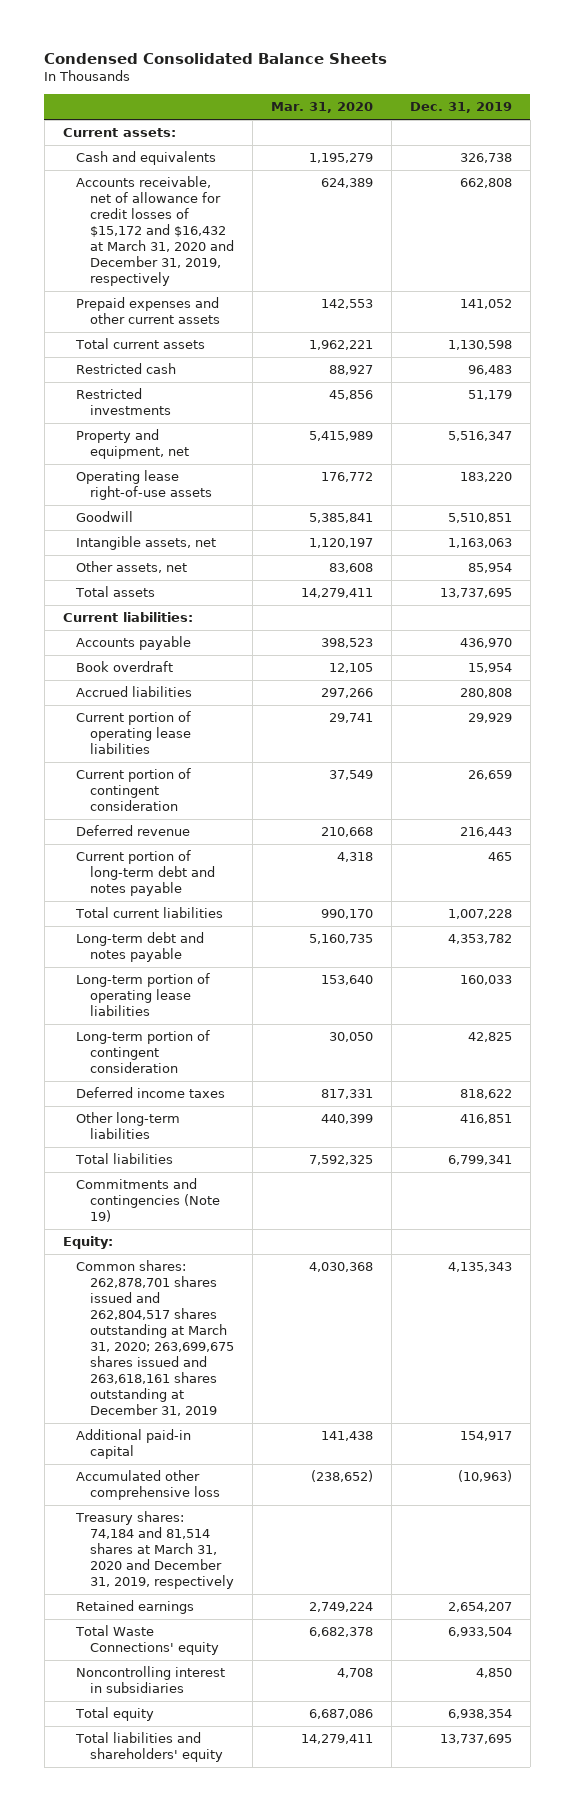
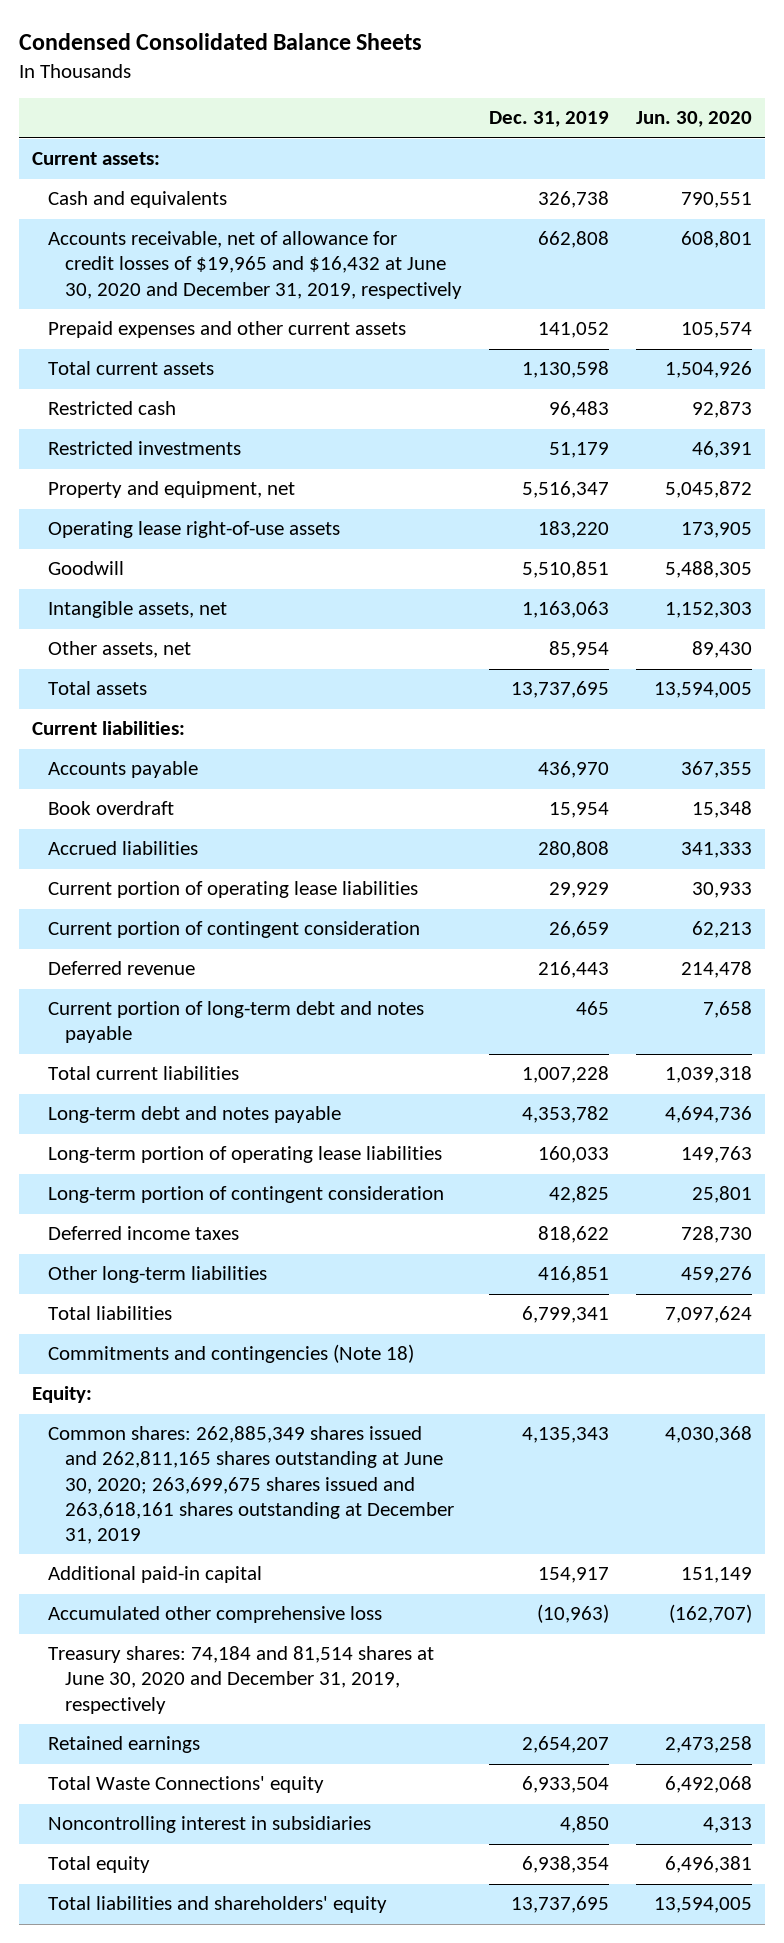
- | Mar. 31, 2020 | Dec. 31, 2019
+ | Dec. 31, 2019 | Jun. 30, 2020
- Accounts receivable, net of allowance for credit losses of $15,172 and $16,432 at March 31, 2020 and December 31, 2019, respectively | 624,389 | 662,808
+ Accounts receivable, net of allowance for credit losses of $19,965 and $16,432 at June 30, 2020 and December 31, 2019, respectively | 662,808 | 608,801
- Commitments and contingencies (Note 19)
+ Commitments and contingencies (Note 18)
- Common shares: 262,878,701 shares issued and 262,804,517 shares outstanding at March 31, 2020; 263,699,675 shares issued and 263,618,161 shares outstanding at December 31, 2019 | 4,030,368 | 4,135,343
+ Common shares: 262,885,349 shares issued and 262,811,165 shares outstanding at June 30, 2020; 263,699,675 shares issued and 263,618,161 shares outstanding at December 31, 2019 | 4,135,343 | 4,030,368
- Treasury shares: 74,184 and 81,514 shares at March 31, 2020 and December 31, 2019, respectively
+ Treasury shares: 74,184 and 81,514 shares at June 30, 2020 and December 31, 2019, respectively

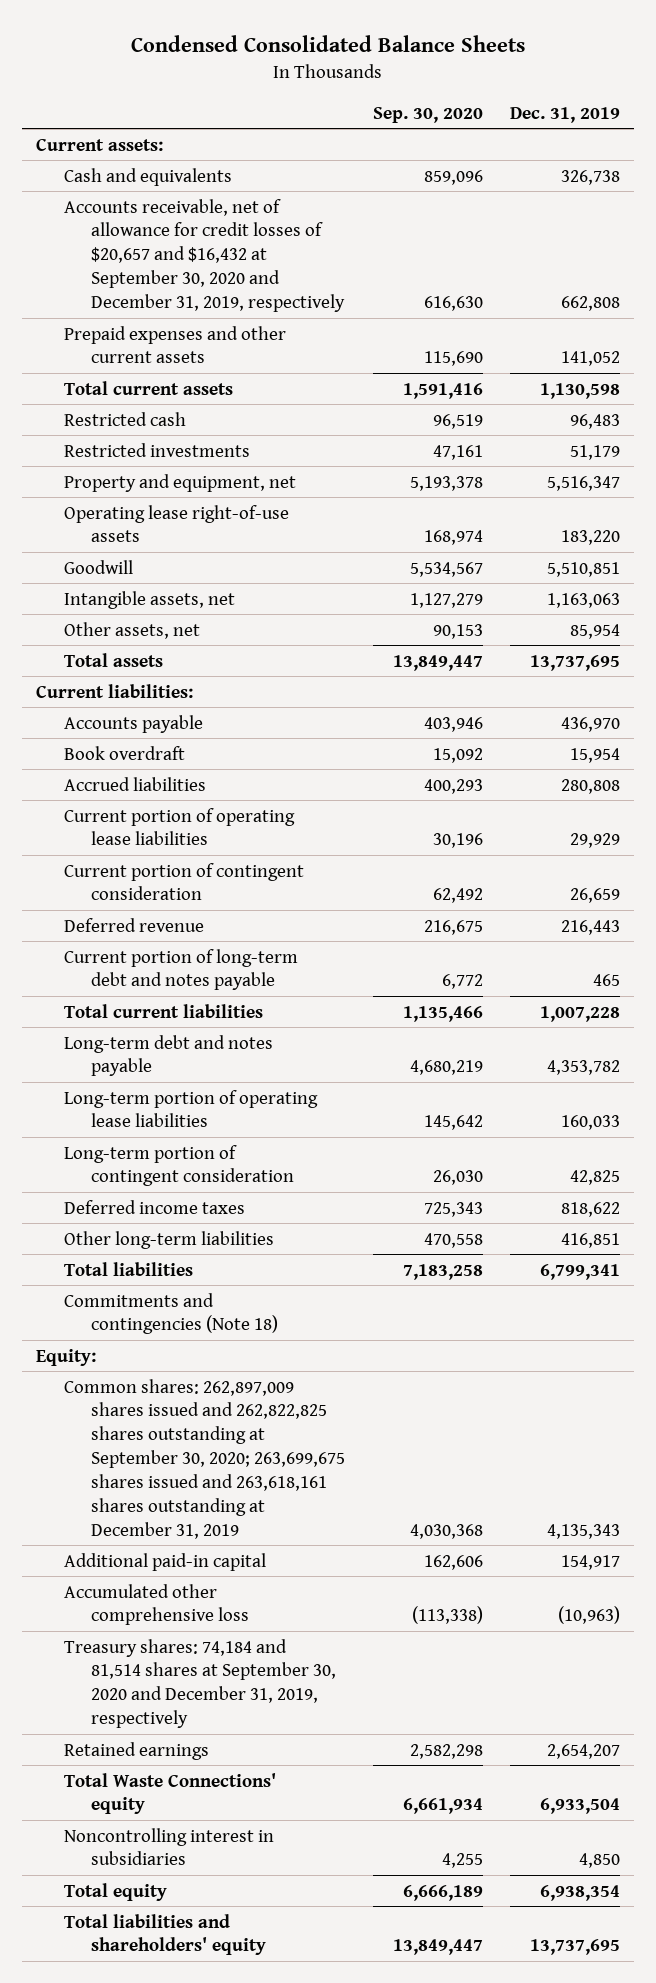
- | Dec. 31, 2019 | Jun. 30, 2020
+ | Sep. 30, 2020 | Dec. 31, 2019
- Accounts receivable, net of allowance for credit losses of $19,965 and $16,432 at June 30, 2020 and December 31, 2019, respectively | 662,808 | 608,801
+ Accounts receivable, net of allowance for credit losses of $20,657 and $16,432 at September 30, 2020 and December 31, 2019, respectively | 616,630 | 662,808
- Common shares: 262,885,349 shares issued and 262,811,165 shares outstanding at June 30, 2020; 263,699,675 shares issued and 263,618,161 shares outstanding at December 31, 2019 | 4,135,343 | 4,030,368
+ Common shares: 262,897,009 shares issued and 262,822,825 shares outstanding at September 30, 2020; 263,699,675 shares issued and 263,618,161 shares outstanding at December 31, 2019 | 4,030,368 | 4,135,343
- Treasury shares: 74,184 and 81,514 shares at June 30, 2020 and December 31, 2019, respectively
+ Treasury shares: 74,184 and 81,514 shares at September 30, 2020 and December 31, 2019, respectively

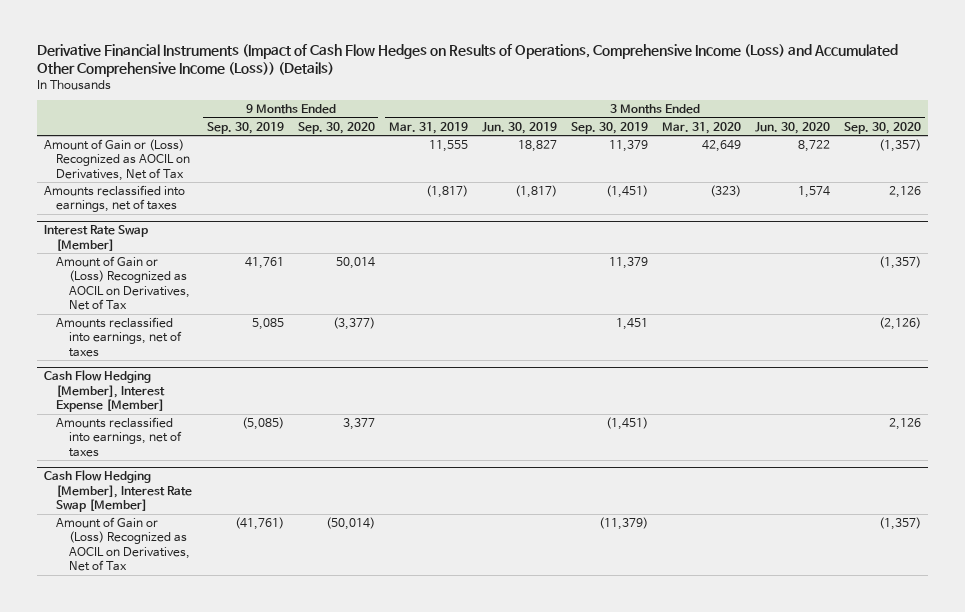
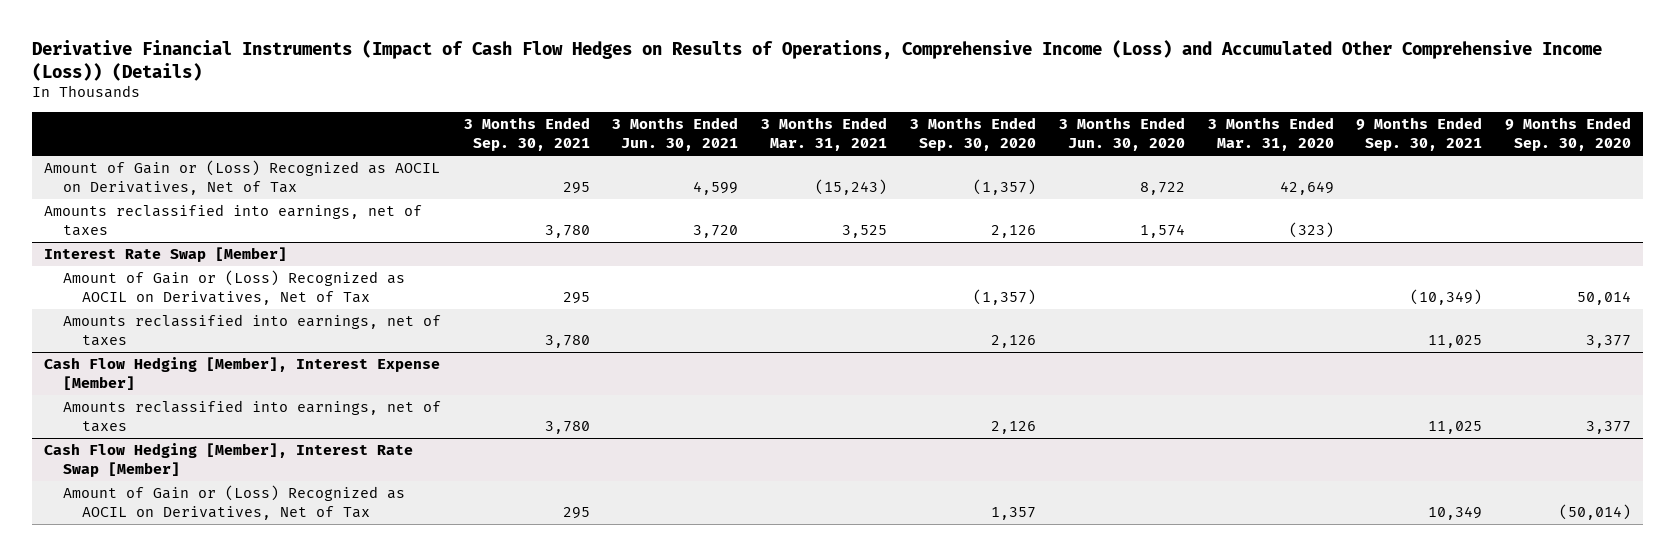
- | 9 Months Ended Sep. 30, 2019 | 9 Months Ended Sep. 30, 2020 | 3 Months Ended Mar. 31, 2019 | 3 Months Ended Jun. 30, 2019 | 3 Months Ended Sep. 30, 2019 | 3 Months Ended Mar. 31, 2020 | 3 Months Ended Jun. 30, 2020 | 3 Months Ended Sep. 30, 2020
+ | 3 Months Ended Sep. 30, 2021 | 3 Months Ended Jun. 30, 2021 | 3 Months Ended Mar. 31, 2021 | 3 Months Ended Sep. 30, 2020 | 3 Months Ended Jun. 30, 2020 | 3 Months Ended Mar. 31, 2020 | 9 Months Ended Sep. 30, 2021 | 9 Months Ended Sep. 30, 2020
@ Interest Rate Swap [Member]
- Amounts reclassified into earnings, net of taxes | 5,085 | (3,377) | | | 1,451 | | | (2,126)
+ Amounts reclassified into earnings, net of taxes | 3,780 | | | 2,126 | | | 11,025 | 3,377
@ Cash Flow Hedging [Member], Interest Rate Swap [Member]
- Amount of Gain or (Loss) Recognized as AOCIL on Derivatives, Net of Tax | (41,761) | (50,014) | | | (11,379) | | | (1,357)
+ Amount of Gain or (Loss) Recognized as AOCIL on Derivatives, Net of Tax | 295 | | | 1,357 | | | 10,349 | (50,014)

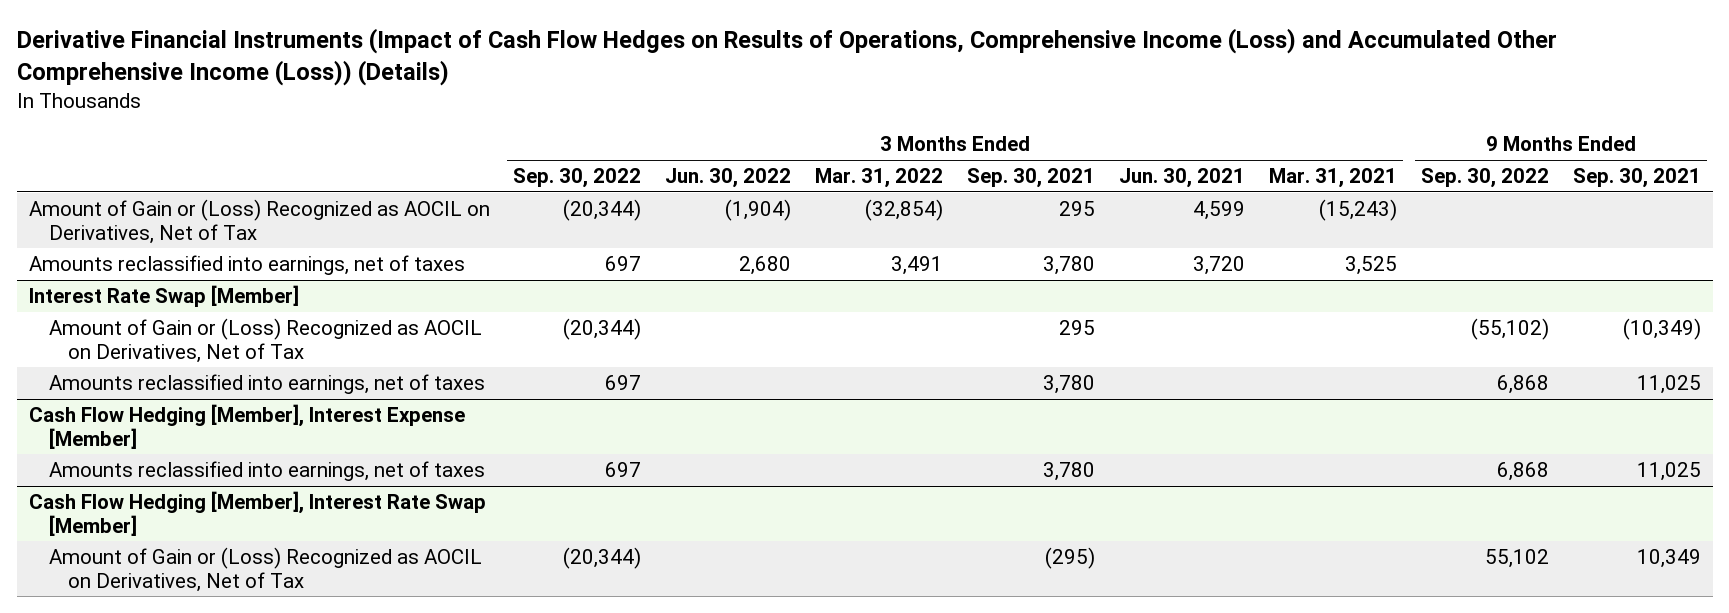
- | 3 Months Ended Sep. 30, 2021 | 3 Months Ended Jun. 30, 2021 | 3 Months Ended Mar. 31, 2021 | 3 Months Ended Sep. 30, 2020 | 3 Months Ended Jun. 30, 2020 | 3 Months Ended Mar. 31, 2020 | 9 Months Ended Sep. 30, 2021 | 9 Months Ended Sep. 30, 2020
+ | 3 Months Ended Sep. 30, 2022 | 3 Months Ended Jun. 30, 2022 | 3 Months Ended Mar. 31, 2022 | 3 Months Ended Sep. 30, 2021 | 3 Months Ended Jun. 30, 2021 | 3 Months Ended Mar. 31, 2021 | 9 Months Ended Sep. 30, 2022 | 9 Months Ended Sep. 30, 2021
@ Cash Flow Hedging [Member], Interest Rate Swap [Member]
- Amount of Gain or (Loss) Recognized as AOCIL on Derivatives, Net of Tax | 295 | | | 1,357 | | | 10,349 | (50,014)
+ Amount of Gain or (Loss) Recognized as AOCIL on Derivatives, Net of Tax | (20,344) | | | (295) | | | 55,102 | 10,349

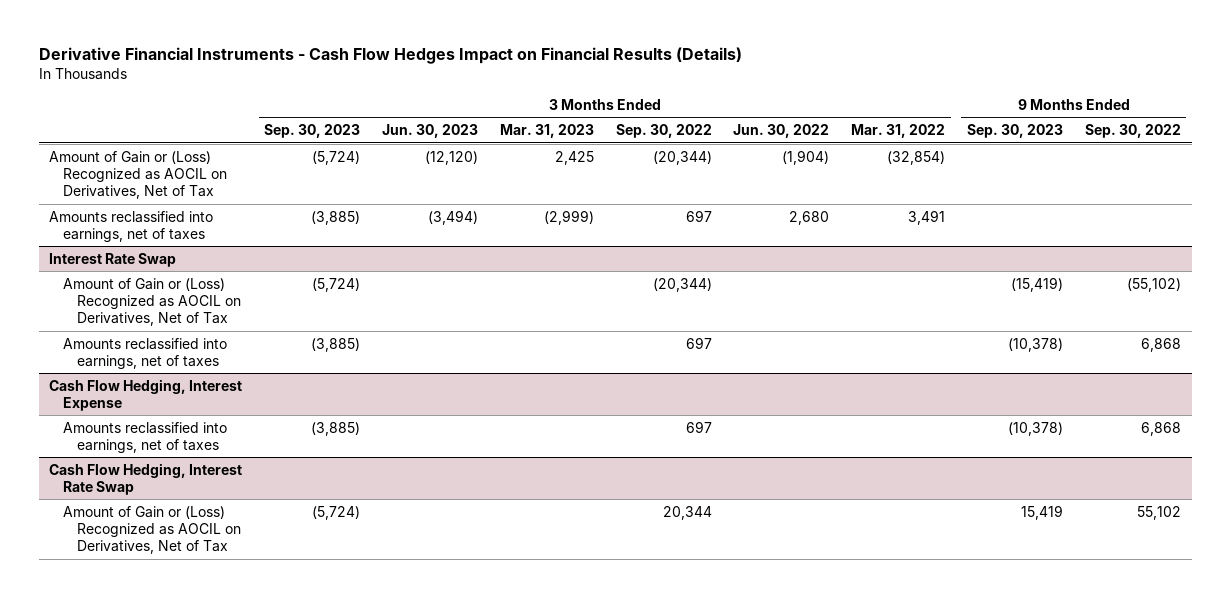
- Derivative Financial Instruments (Impact of Cash Flow Hedges on Results of Operations, Comprehensive Income (Loss) and Accumulated Other Comprehensive Income (Loss)) (Details)
+ Derivative Financial Instruments - Cash Flow Hedges Impact on Financial Results (Details)
- | 3 Months Ended Sep. 30, 2022 | 3 Months Ended Jun. 30, 2022 | 3 Months Ended Mar. 31, 2022 | 3 Months Ended Sep. 30, 2021 | 3 Months Ended Jun. 30, 2021 | 3 Months Ended Mar. 31, 2021 | 9 Months Ended Sep. 30, 2022 | 9 Months Ended Sep. 30, 2021
+ | 3 Months Ended Sep. 30, 2023 | 3 Months Ended Jun. 30, 2023 | 3 Months Ended Mar. 31, 2023 | 3 Months Ended Sep. 30, 2022 | 3 Months Ended Jun. 30, 2022 | 3 Months Ended Mar. 31, 2022 | 9 Months Ended Sep. 30, 2023 | 9 Months Ended Sep. 30, 2022
- Interest Rate Swap [Member]
+ Interest Rate Swap
- Cash Flow Hedging [Member], Interest Expense [Member]
+ Cash Flow Hedging, Interest Expense
- Cash Flow Hedging [Member], Interest Rate Swap [Member]
- Amount of Gain or (Loss) Recognized as AOCIL on Derivatives, Net of Tax | (20,344) | | | (295) | | | 55,102 | 10,349
+ Cash Flow Hedging, Interest Rate Swap
+ Amount of Gain or (Loss) Recognized as AOCIL on Derivatives, Net of Tax | (5,724) | | | 20,344 | | | 15,419 | 55,102

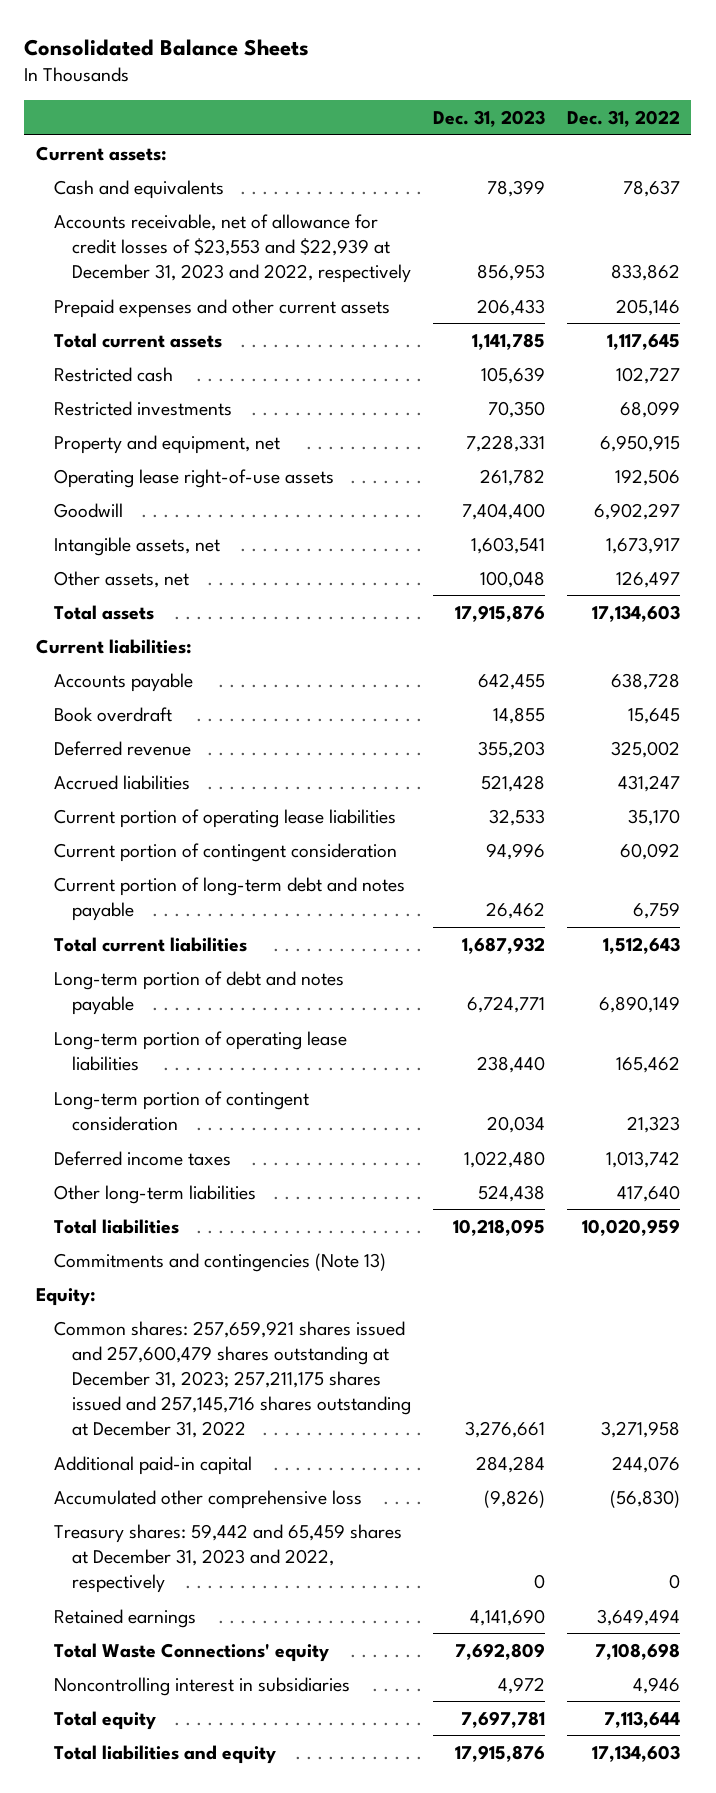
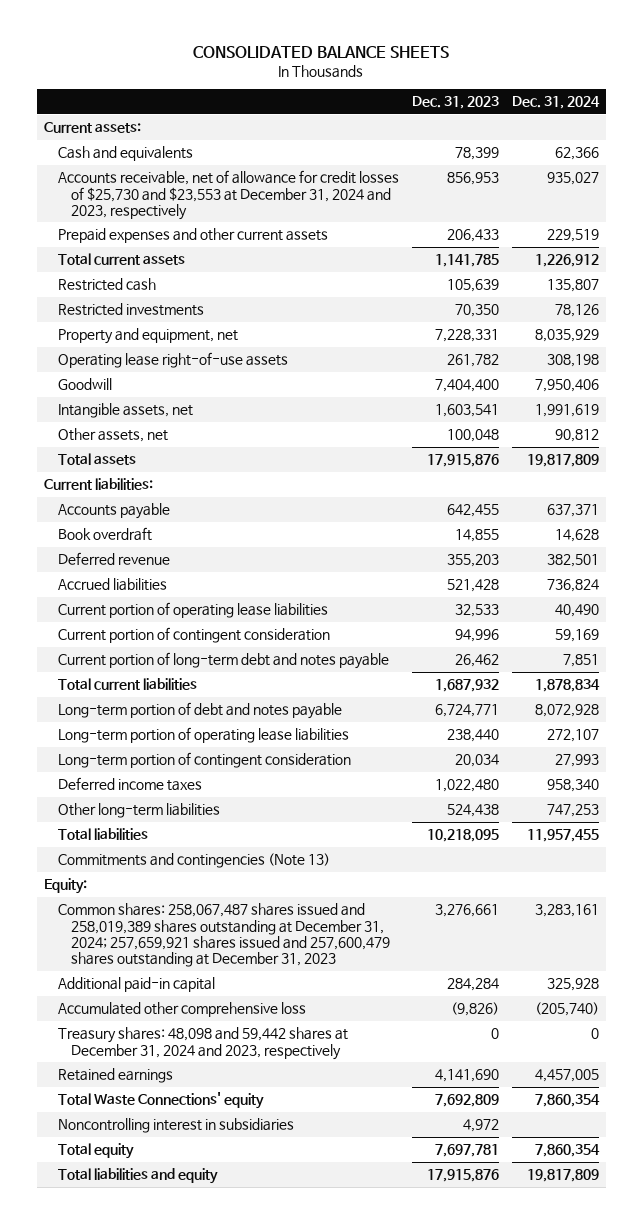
- Consolidated Balance Sheets
+ CONSOLIDATED BALANCE SHEETS
- | Dec. 31, 2023 | Dec. 31, 2022
+ | Dec. 31, 2023 | Dec. 31, 2024
- Accounts receivable, net of allowance for credit losses of $23,553 and $22,939 at December 31, 2023 and 2022, respectively | 856,953 | 833,862
+ Accounts receivable, net of allowance for credit losses of $25,730 and $23,553 at December 31, 2024 and 2023, respectively | 856,953 | 935,027
- Common shares: 257,659,921 shares issued and 257,600,479 shares outstanding at December 31, 2023; 257,211,175 shares issued and 257,145,716 shares outstanding at December 31, 2022 | 3,276,661 | 3,271,958
+ Common shares: 258,067,487 shares issued and 258,019,389 shares outstanding at December 31, 2024; 257,659,921 shares issued and 257,600,479 shares outstanding at December 31, 2023 | 3,276,661 | 3,283,161
- Treasury shares: 59,442 and 65,459 shares at December 31, 2023 and 2022, respectively | 0 | 0
+ Treasury shares: 48,098 and 59,442 shares at December 31, 2024 and 2023, respectively | 0 | 0

